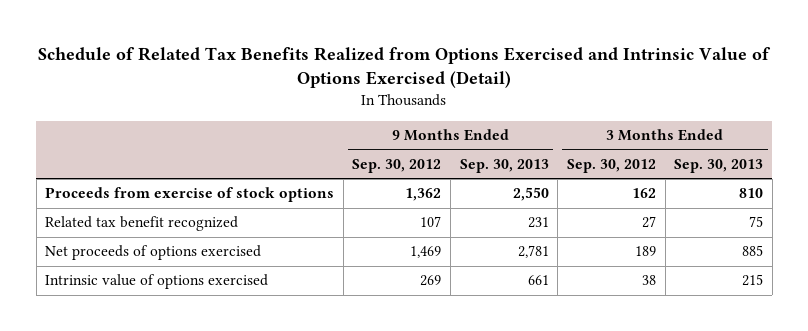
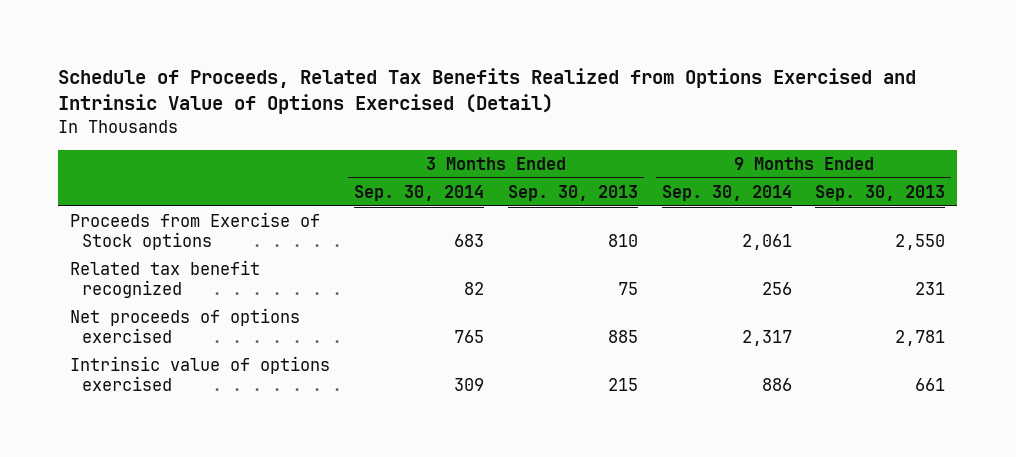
- Schedule of Related Tax Benefits Realized from Options Exercised and Intrinsic Value of Options Exercised (Detail)
+ Schedule of Proceeds, Related Tax Benefits Realized from Options Exercised and Intrinsic Value of Options Exercised (Detail)
- | 9 Months Ended Sep. 30, 2012 | 9 Months Ended Sep. 30, 2013 | 3 Months Ended Sep. 30, 2012 | 3 Months Ended Sep. 30, 2013
+ | 3 Months Ended Sep. 30, 2014 | 3 Months Ended Sep. 30, 2013 | 9 Months Ended Sep. 30, 2014 | 9 Months Ended Sep. 30, 2013
- Proceeds from exercise of stock options | 1,362 | 2,550 | 162 | 810
+ Proceeds from Exercise of Stock options | 683 | 810 | 2,061 | 2,550

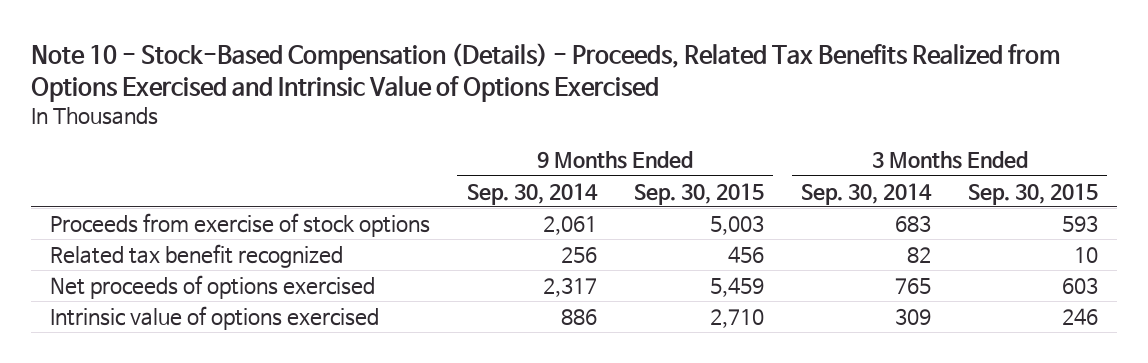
- Schedule of Proceeds, Related Tax Benefits Realized from Options Exercised and Intrinsic Value of Options Exercised (Detail)
+ Note 10 - Stock-Based Compensation (Details) - Proceeds, Related Tax Benefits Realized from Options Exercised and Intrinsic Value of Options Exercised
- | 3 Months Ended Sep. 30, 2014 | 3 Months Ended Sep. 30, 2013 | 9 Months Ended Sep. 30, 2014 | 9 Months Ended Sep. 30, 2013
+ | 9 Months Ended Sep. 30, 2014 | 9 Months Ended Sep. 30, 2015 | 3 Months Ended Sep. 30, 2014 | 3 Months Ended Sep. 30, 2015
- Proceeds from Exercise of Stock options | 683 | 810 | 2,061 | 2,550
+ Proceeds from exercise of stock options | 2,061 | 5,003 | 683 | 593

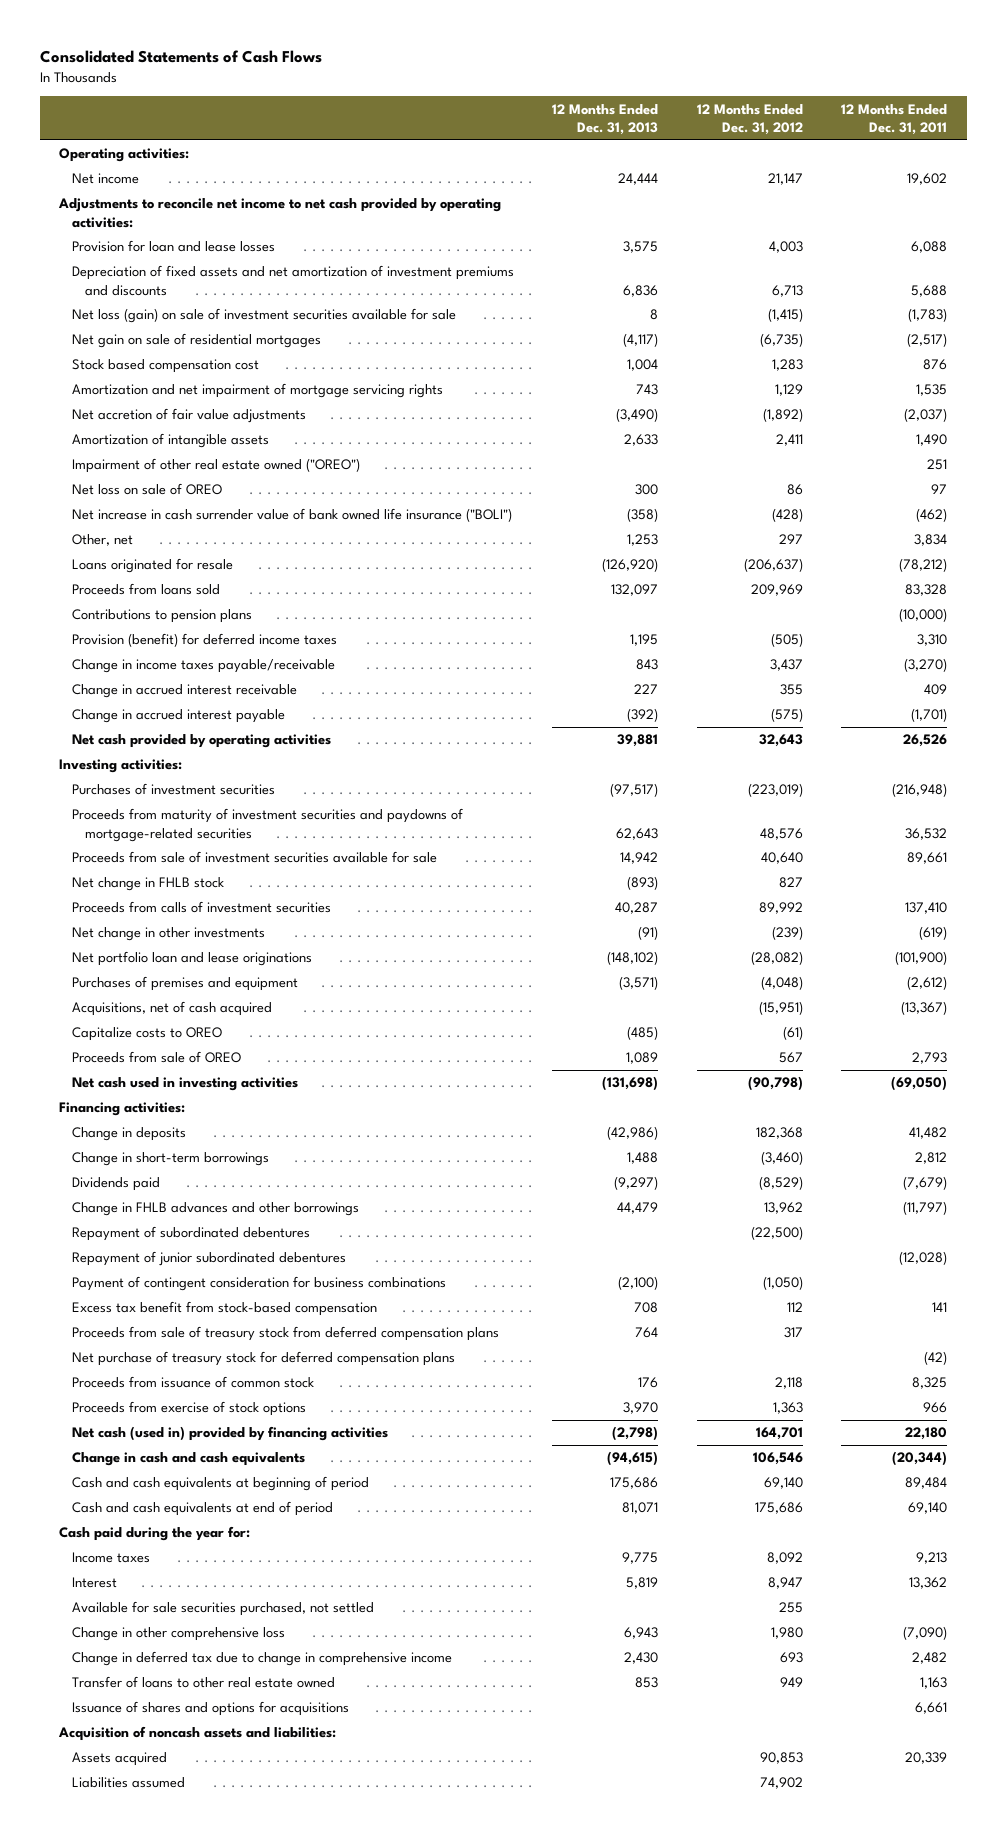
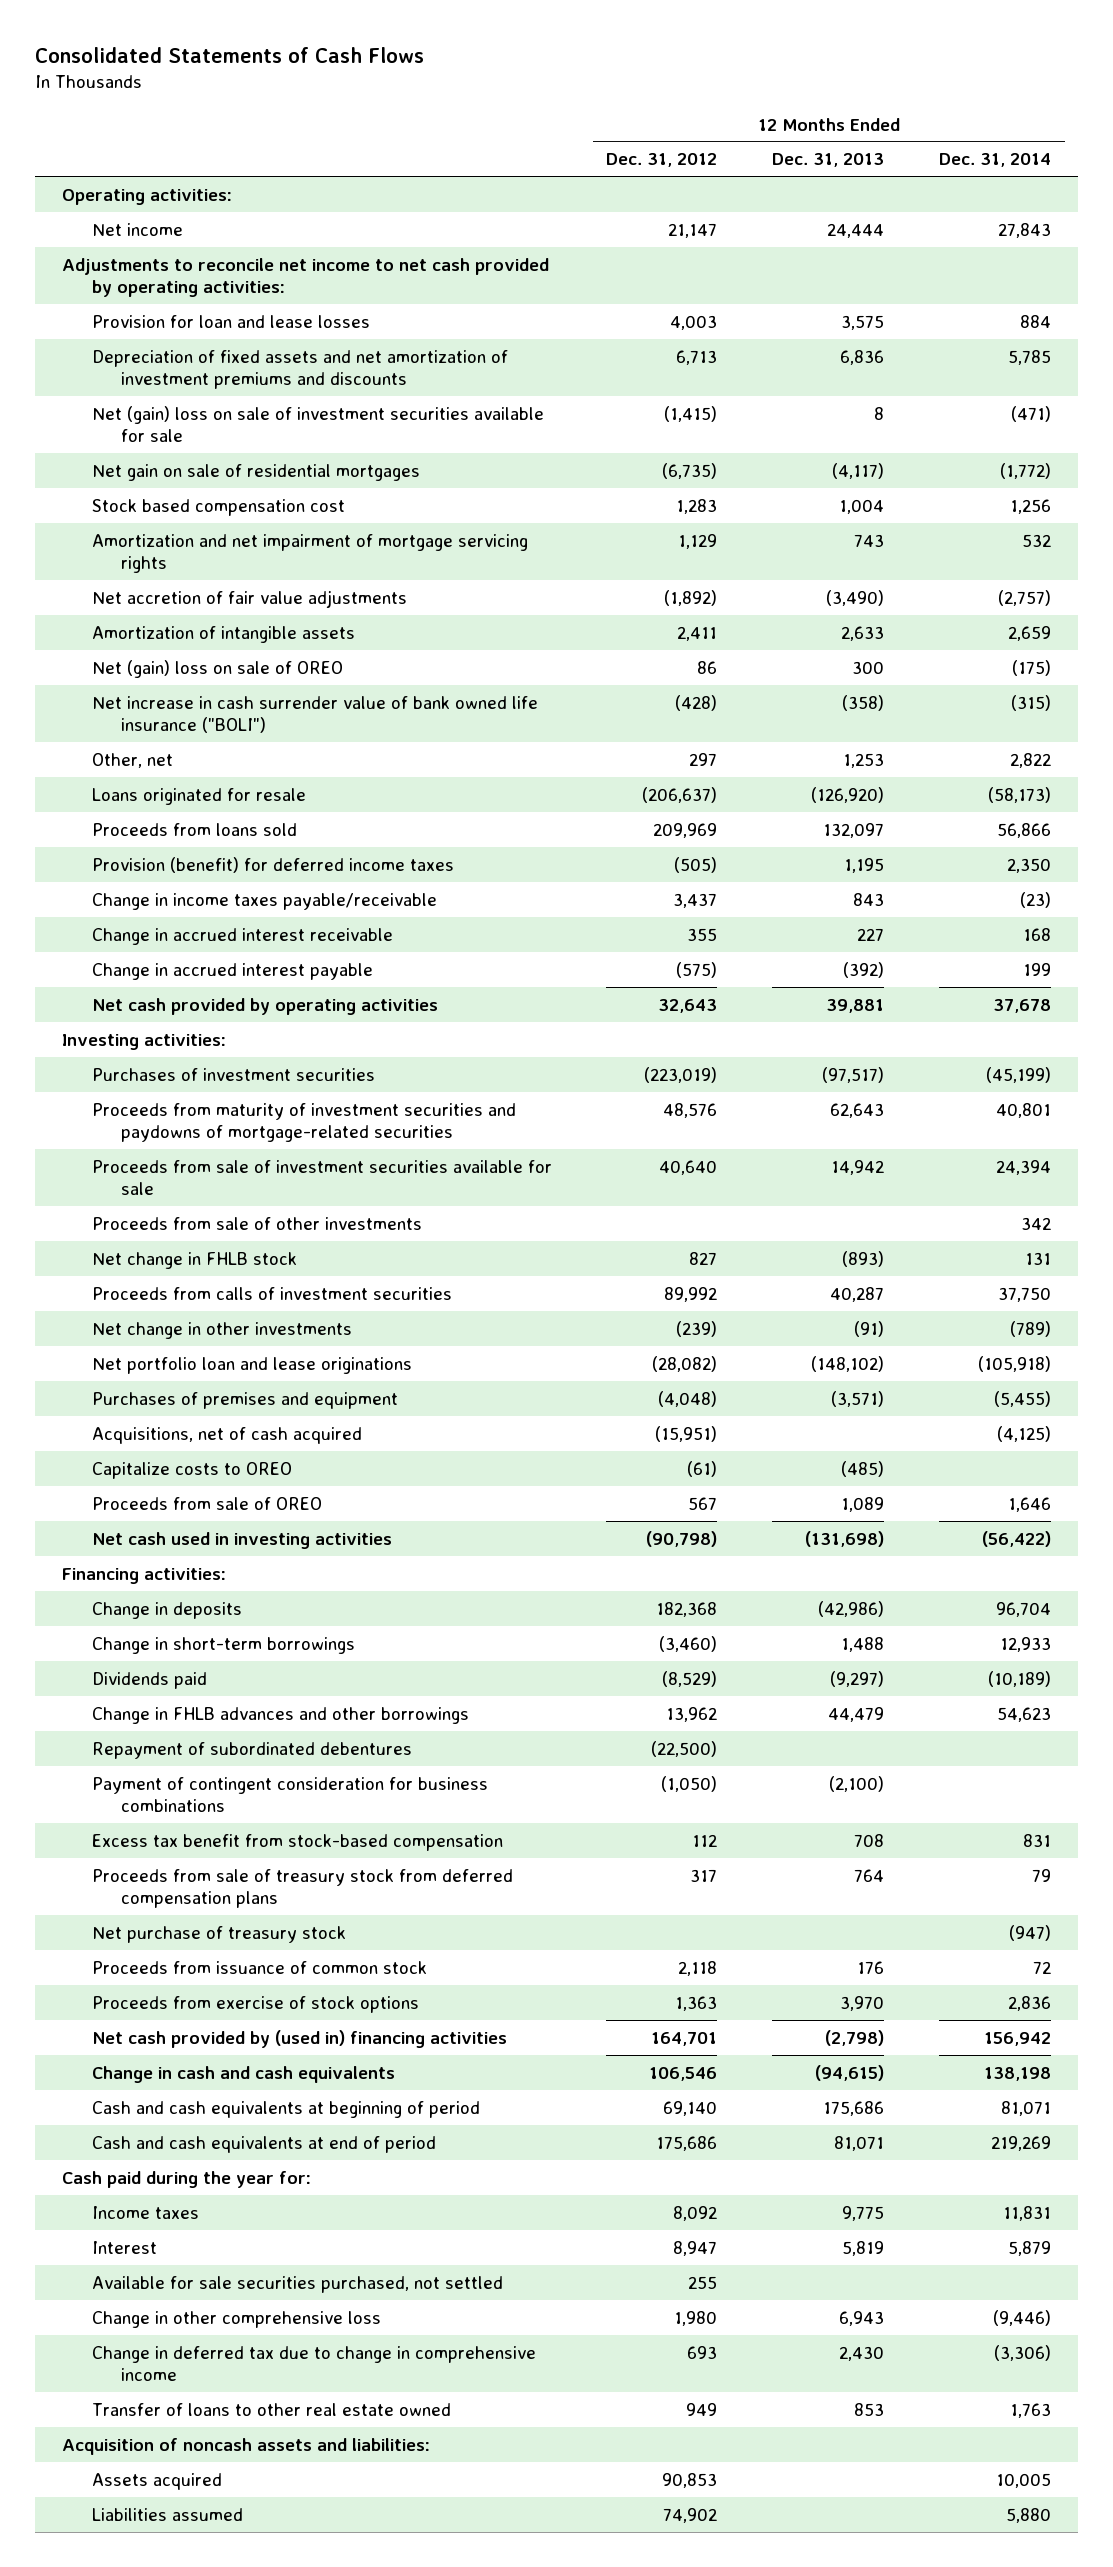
- | 12 Months Ended Dec. 31, 2013 | 12 Months Ended Dec. 31, 2012 | 12 Months Ended Dec. 31, 2011
+ | 12 Months Ended Dec. 31, 2012 | 12 Months Ended Dec. 31, 2013 | 12 Months Ended Dec. 31, 2014
- Net loss (gain) on sale of investment securities available for sale | 8 | (1,415) | (1,783)
+ Net (gain) loss on sale of investment securities available for sale | (1,415) | 8 | (471)
- Impairment of other real estate owned ("OREO") | | | 251
- Net loss on sale of OREO | 300 | 86 | 97
+ Net (gain) loss on sale of OREO | 86 | 300 | (175)
- Contributions to pension plans | | | (10,000)
+ Proceeds from sale of other investments | | | 342
- Repayment of junior subordinated debentures | | | (12,028)
- Net purchase of treasury stock for deferred compensation plans | | | (42)
+ Net purchase of treasury stock | | | (947)
- Net cash (used in) provided by financing activities | (2,798) | 164,701 | 22,180
+ Net cash provided by (used in) financing activities | 164,701 | (2,798) | 156,942
- Issuance of shares and options for acquisitions | | | 6,661

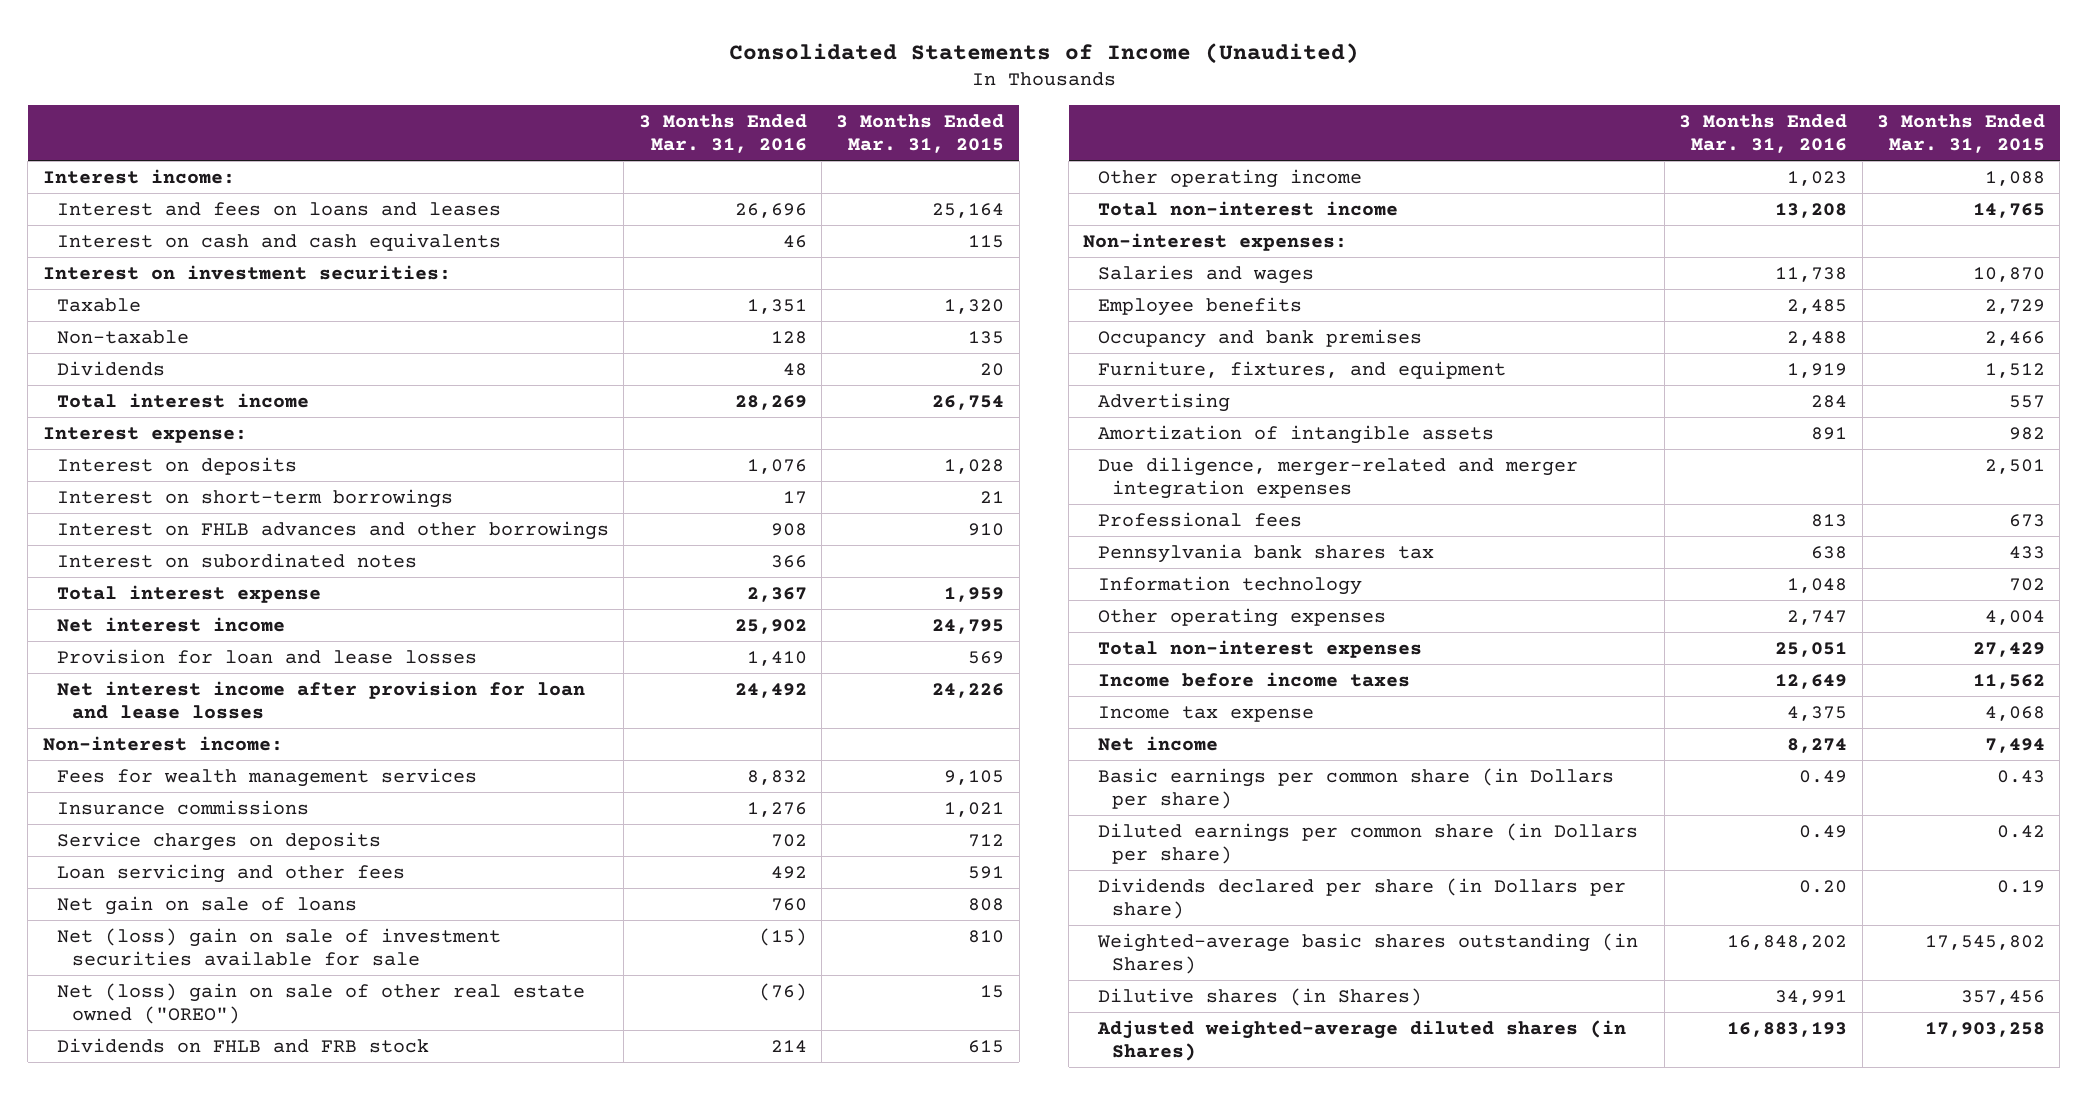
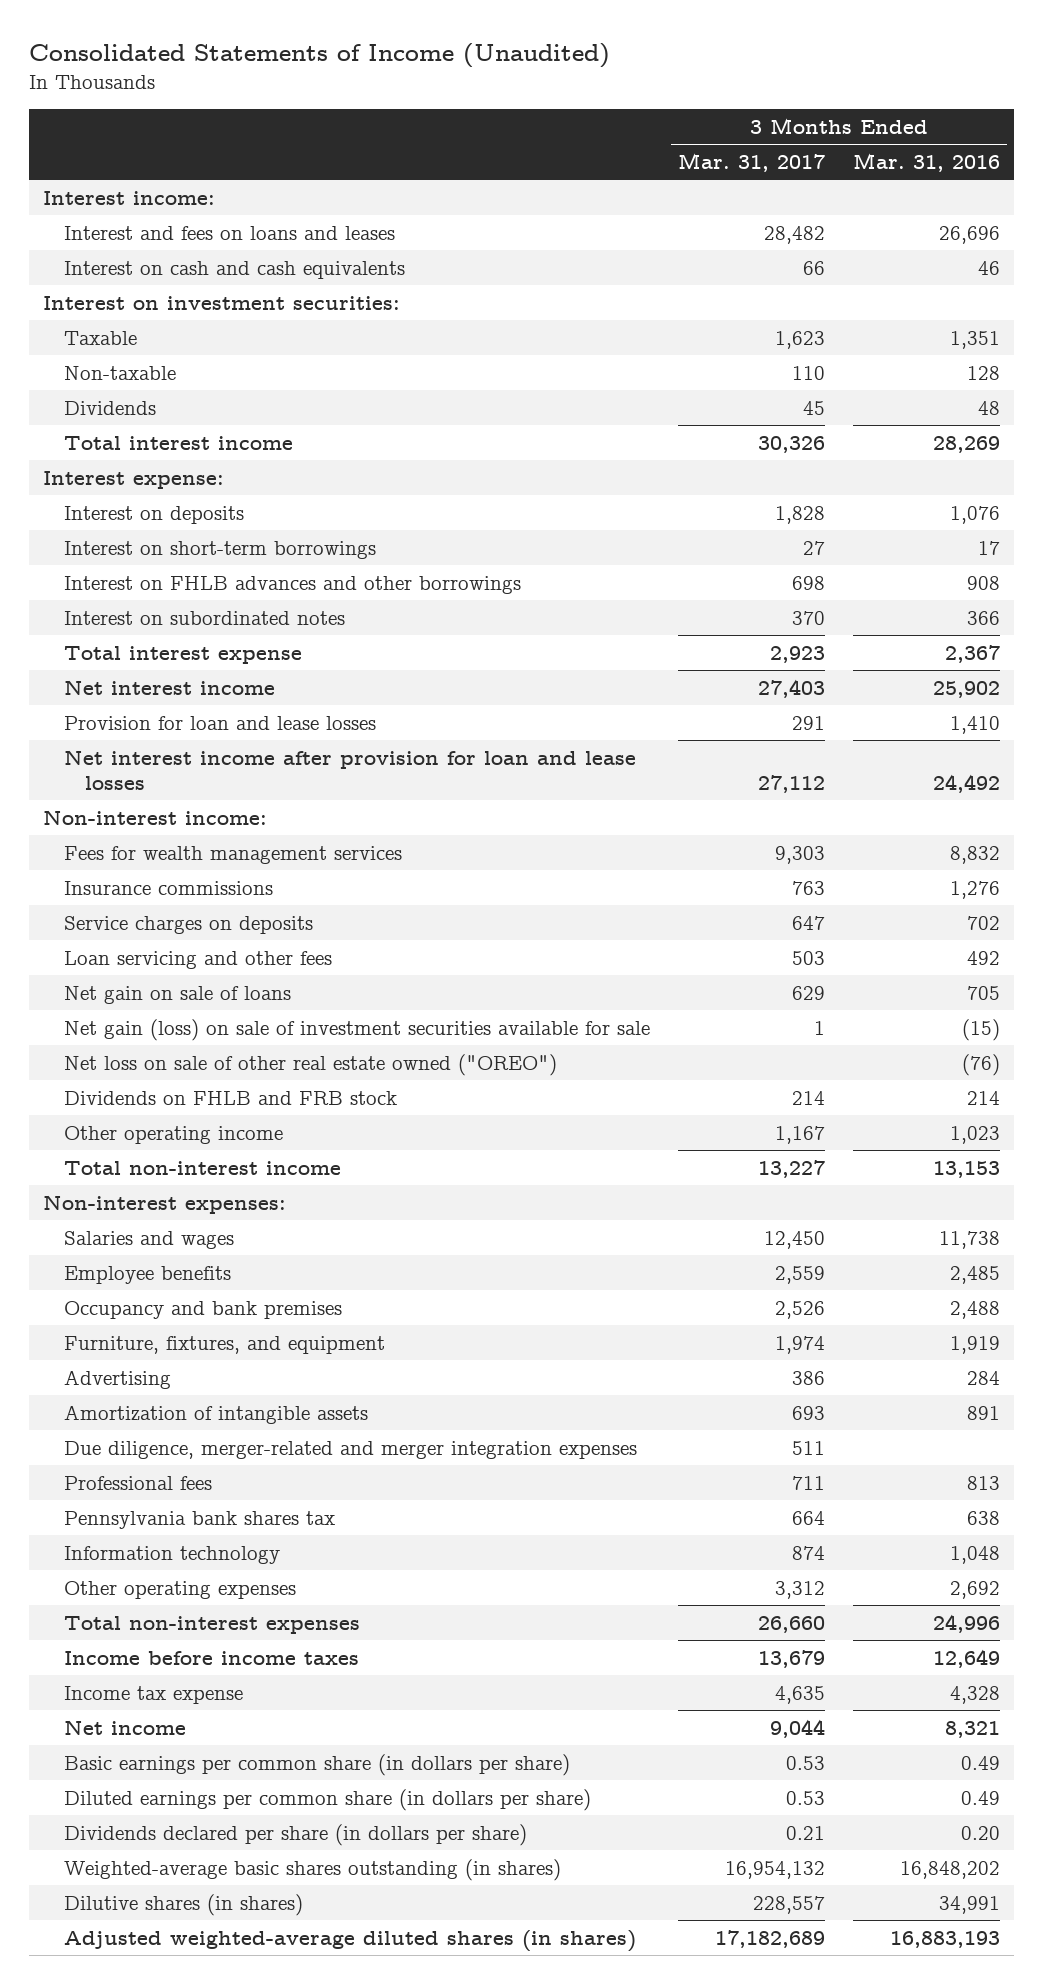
- | 3 Months Ended Mar. 31, 2016 | 3 Months Ended Mar. 31, 2015
+ | 3 Months Ended Mar. 31, 2017 | 3 Months Ended Mar. 31, 2016
- Net gain on sale of loans | 760 | 808
- Net (loss) gain on sale of investment securities available for sale | (15) | 810
- Net (loss) gain on sale of other real estate owned ("OREO") | (76) | 15
+ Net gain on sale of loans | 629 | 705
+ Net gain (loss) on sale of investment securities available for sale | 1 | (15)
+ Net loss on sale of other real estate owned ("OREO") | | (76)
- Total non-interest income | 13,208 | 14,765
+ Total non-interest income | 13,227 | 13,153
- Other operating expenses | 2,747 | 4,004
- Total non-interest expenses | 25,051 | 27,429
+ Other operating expenses | 3,312 | 2,692
+ Total non-interest expenses | 26,660 | 24,996
- Income tax expense | 4,375 | 4,068
- Net income | 8,274 | 7,494
- Basic earnings per common share (in Dollars per share) | 0.49 | 0.43
- Diluted earnings per common share (in Dollars per share) | 0.49 | 0.42
- Dividends declared per share (in Dollars per share) | 0.20 | 0.19
- Weighted-average basic shares outstanding (in Shares) | 16,848,202 | 17,545,802
- Dilutive shares (in Shares) | 34,991 | 357,456
- Adjusted weighted-average diluted shares (in Shares) | 16,883,193 | 17,903,258
+ Income tax expense | 4,635 | 4,328
+ Net income | 9,044 | 8,321
+ Basic earnings per common share (in dollars per share) | 0.53 | 0.49
+ Diluted earnings per common share (in dollars per share) | 0.53 | 0.49
+ Dividends declared per share (in dollars per share) | 0.21 | 0.20
+ Weighted-average basic shares outstanding (in shares) | 16,954,132 | 16,848,202
+ Dilutive shares (in shares) | 228,557 | 34,991
+ Adjusted weighted-average diluted shares (in shares) | 17,182,689 | 16,883,193

